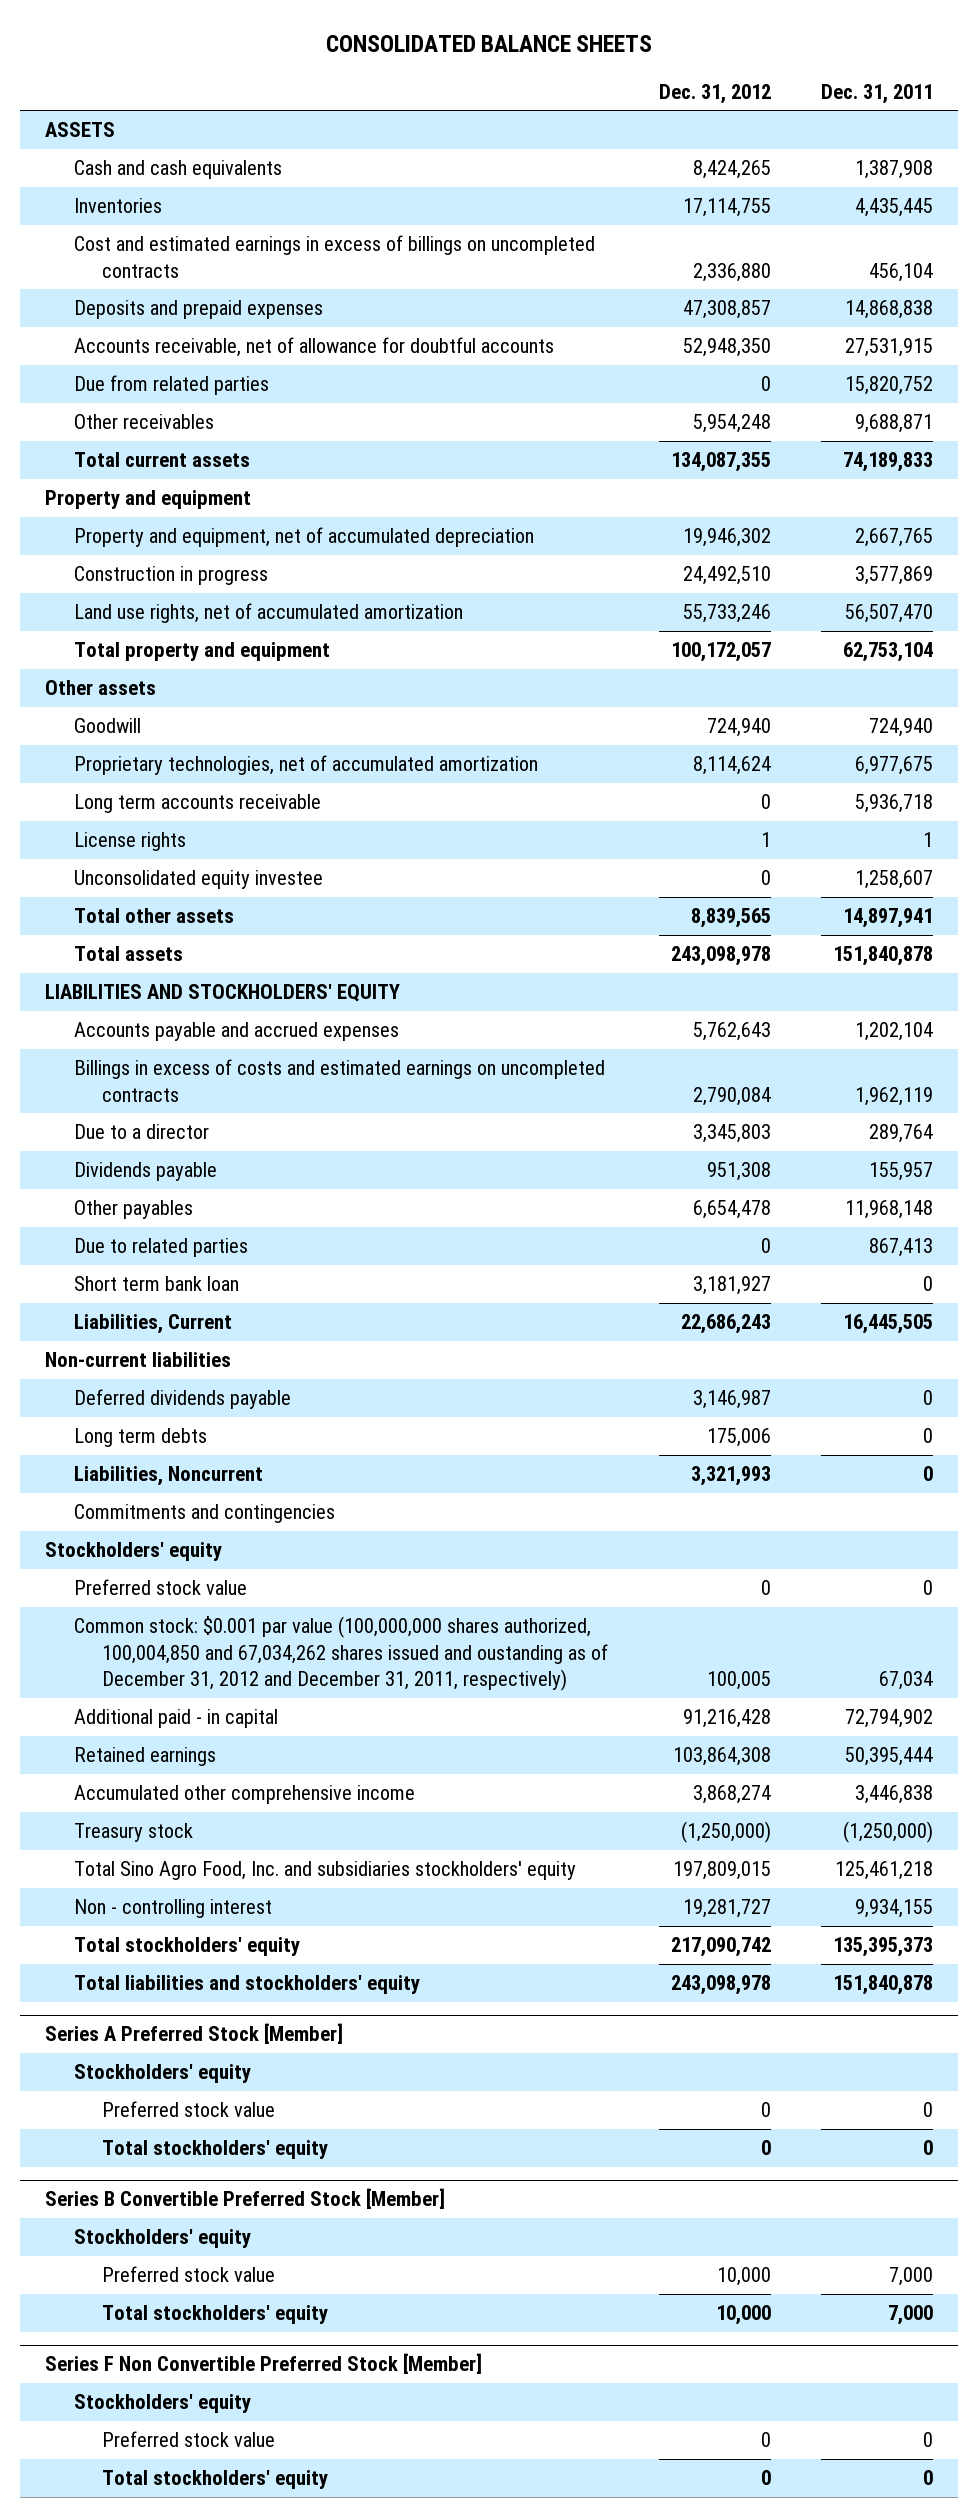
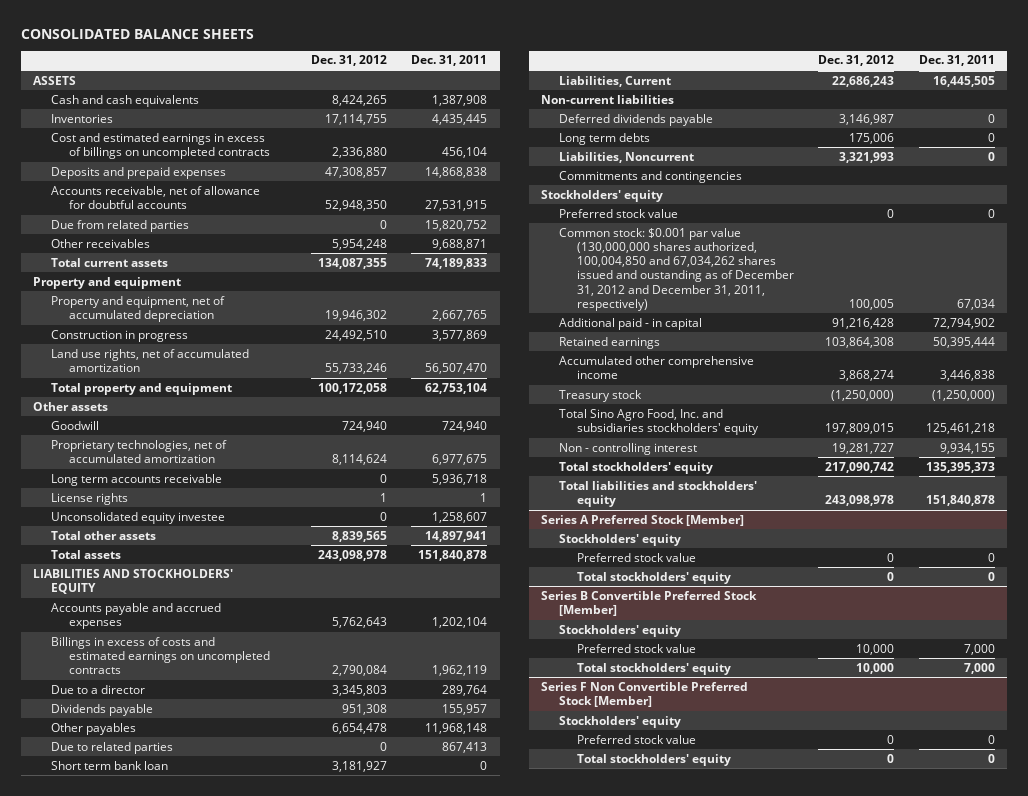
- Total property and equipment | 100,172,057 | 62,753,104
+ Total property and equipment | 100,172,058 | 62,753,104
- Common stock: $0.001 par value (100,000,000 shares authorized, 100,004,850 and 67,034,262 shares issued and oustanding as of December 31, 2012 and December 31, 2011, respectively) | 100,005 | 67,034
+ Common stock: $0.001 par value (130,000,000 shares authorized, 100,004,850 and 67,034,262 shares issued and oustanding as of December 31, 2012 and December 31, 2011, respectively) | 100,005 | 67,034

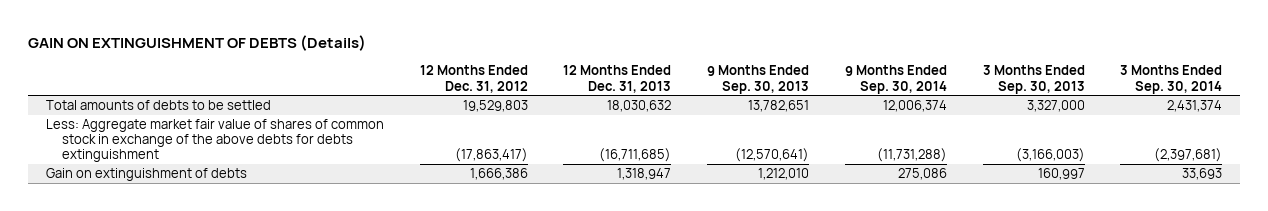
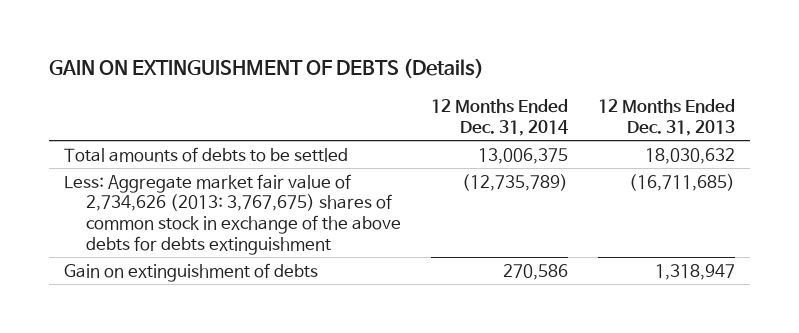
- | 12 Months Ended Dec. 31, 2012 | 12 Months Ended Dec. 31, 2013 | 9 Months Ended Sep. 30, 2013 | 9 Months Ended Sep. 30, 2014 | 3 Months Ended Sep. 30, 2013 | 3 Months Ended Sep. 30, 2014
+ | 12 Months Ended Dec. 31, 2014 | 12 Months Ended Dec. 31, 2013
- Less: Aggregate market fair value of shares of common stock in exchange of the above debts for debts extinguishment | (17,863,417) | (16,711,685) | (12,570,641) | (11,731,288) | (3,166,003) | (2,397,681)
+ Less: Aggregate market fair value of 2,734,626 (2013: 3,767,675) shares of common stock in exchange of the above debts for debts extinguishment | (12,735,789) | (16,711,685)

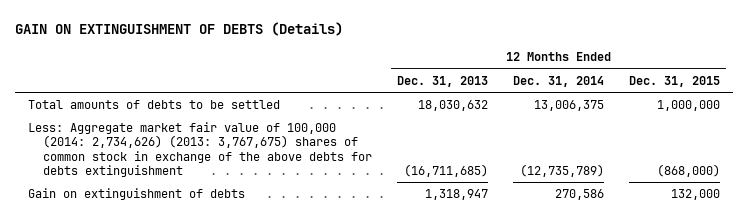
- | 12 Months Ended Dec. 31, 2014 | 12 Months Ended Dec. 31, 2013
+ | 12 Months Ended Dec. 31, 2013 | 12 Months Ended Dec. 31, 2014 | 12 Months Ended Dec. 31, 2015
- Less: Aggregate market fair value of 2,734,626 (2013: 3,767,675) shares of common stock in exchange of the above debts for debts extinguishment | (12,735,789) | (16,711,685)
+ Less: Aggregate market fair value of 100,000 (2014: 2,734,626) (2013: 3,767,675) shares of common stock in exchange of the above debts for debts extinguishment | (16,711,685) | (12,735,789) | (868,000)

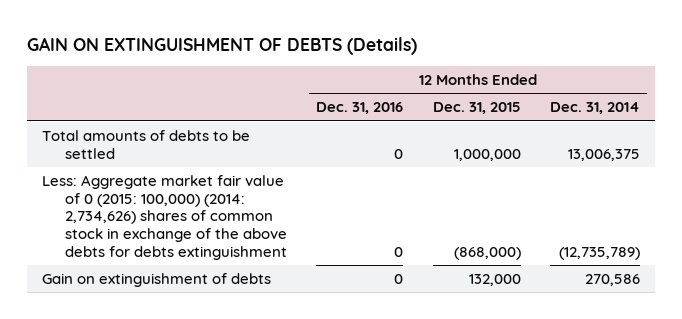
- | 12 Months Ended Dec. 31, 2013 | 12 Months Ended Dec. 31, 2014 | 12 Months Ended Dec. 31, 2015
+ | 12 Months Ended Dec. 31, 2016 | 12 Months Ended Dec. 31, 2015 | 12 Months Ended Dec. 31, 2014
- Less: Aggregate market fair value of 100,000 (2014: 2,734,626) (2013: 3,767,675) shares of common stock in exchange of the above debts for debts extinguishment | (16,711,685) | (12,735,789) | (868,000)
+ Less: Aggregate market fair value of 0 (2015: 100,000) (2014: 2,734,626) shares of common stock in exchange of the above debts for debts extinguishment | 0 | (868,000) | (12,735,789)

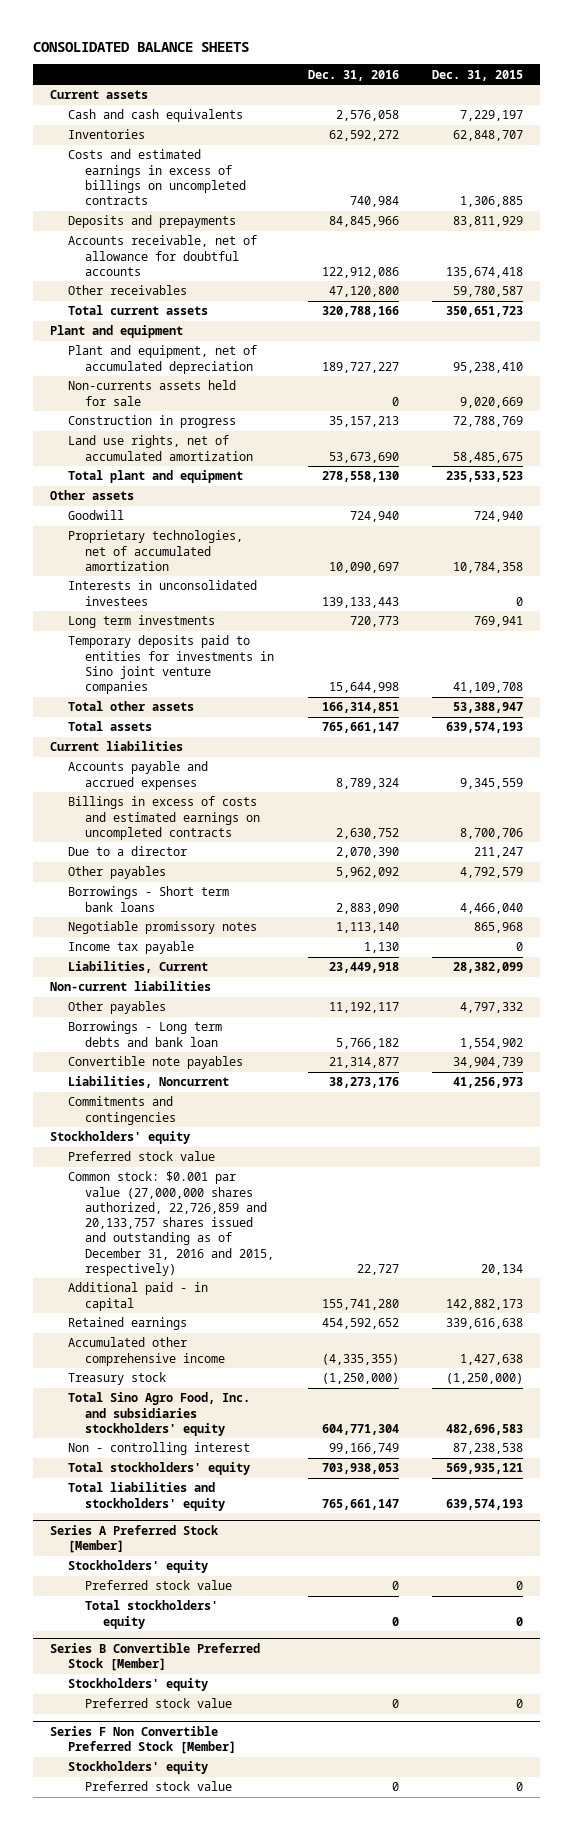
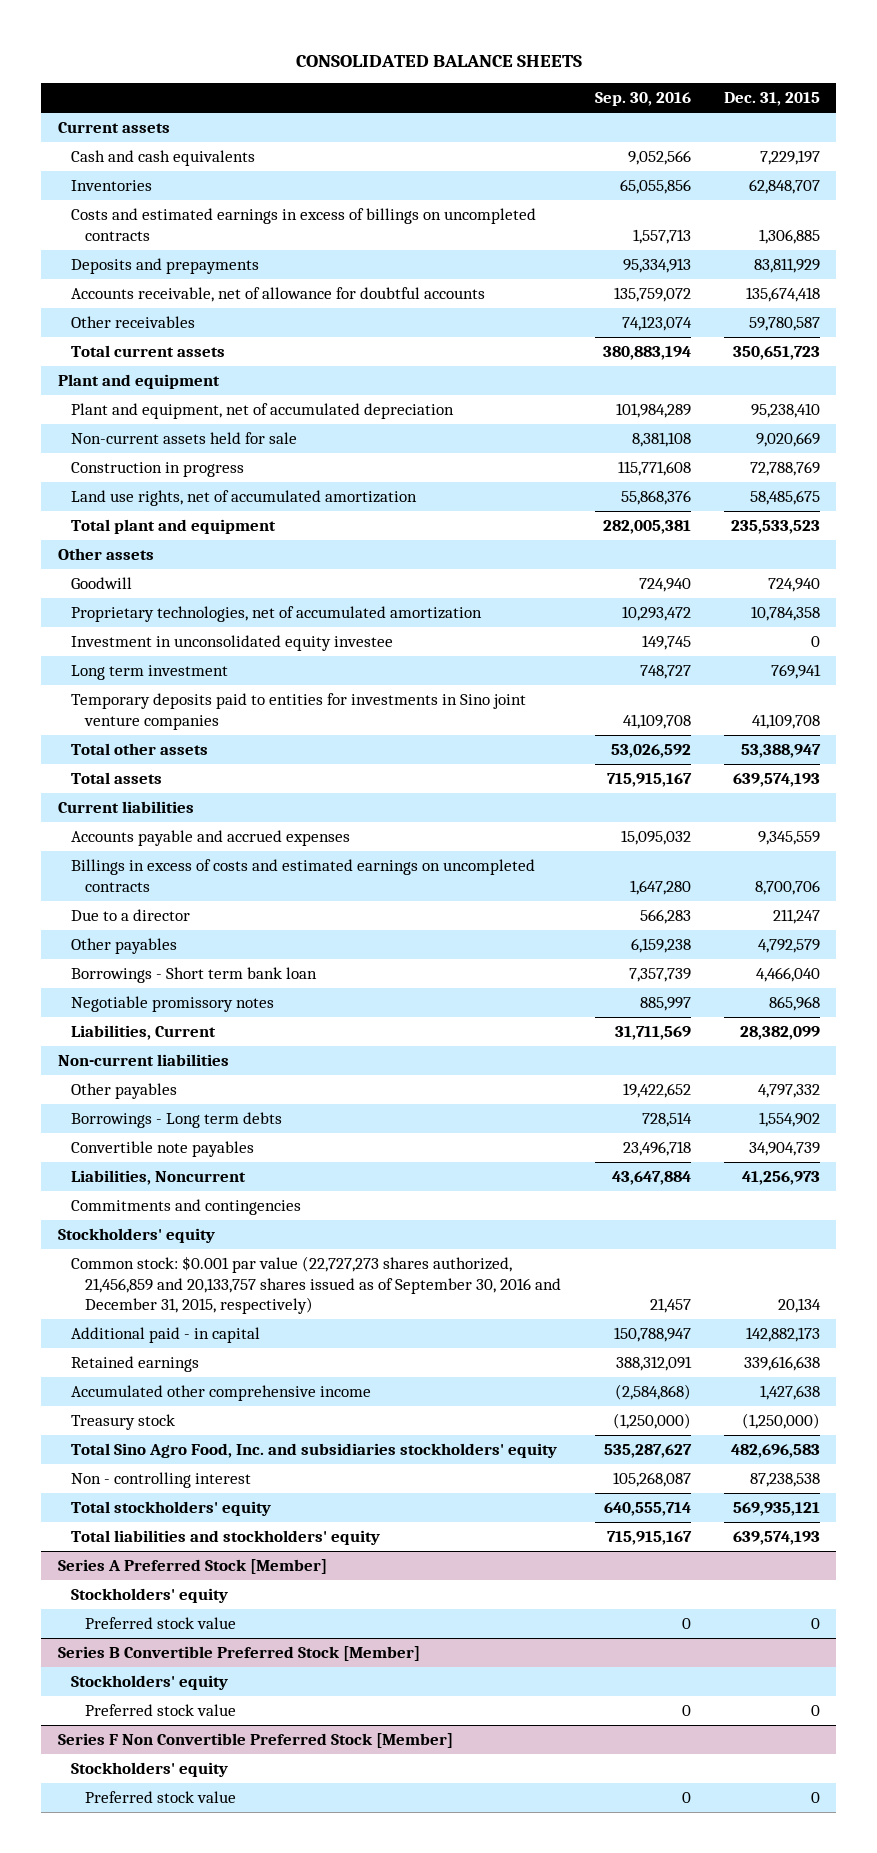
- | Dec. 31, 2016 | Dec. 31, 2015
+ | Sep. 30, 2016 | Dec. 31, 2015
- Non-currents assets held for sale | 0 | 9,020,669
+ Non-current assets held for sale | 8,381,108 | 9,020,669
- Interests in unconsolidated investees | 139,133,443 | 0
- Long term investments | 720,773 | 769,941
+ Investment in unconsolidated equity investee | 149,745 | 0
+ Long term investment | 748,727 | 769,941
- Borrowings - Short term bank loans | 2,883,090 | 4,466,040
+ Borrowings - Short term bank loan | 7,357,739 | 4,466,040
- Income tax payable | 1,130 | 0
- Borrowings - Long term debts and bank loan | 5,766,182 | 1,554,902
+ Borrowings - Long term debts | 728,514 | 1,554,902
- Preferred stock value
- Common stock: $0.001 par value (27,000,000 shares authorized, 22,726,859 and 20,133,757 shares issued and outstanding as of December 31, 2016 and 2015, respectively) | 22,727 | 20,134
+ Common stock: $0.001 par value (22,727,273 shares authorized, 21,456,859 and 20,133,757 shares issued as of September 30, 2016 and December 31, 2015, respectively) | 21,457 | 20,134
@ Series A Preferred Stock [Member]
- Total stockholders' equity | 0 | 0

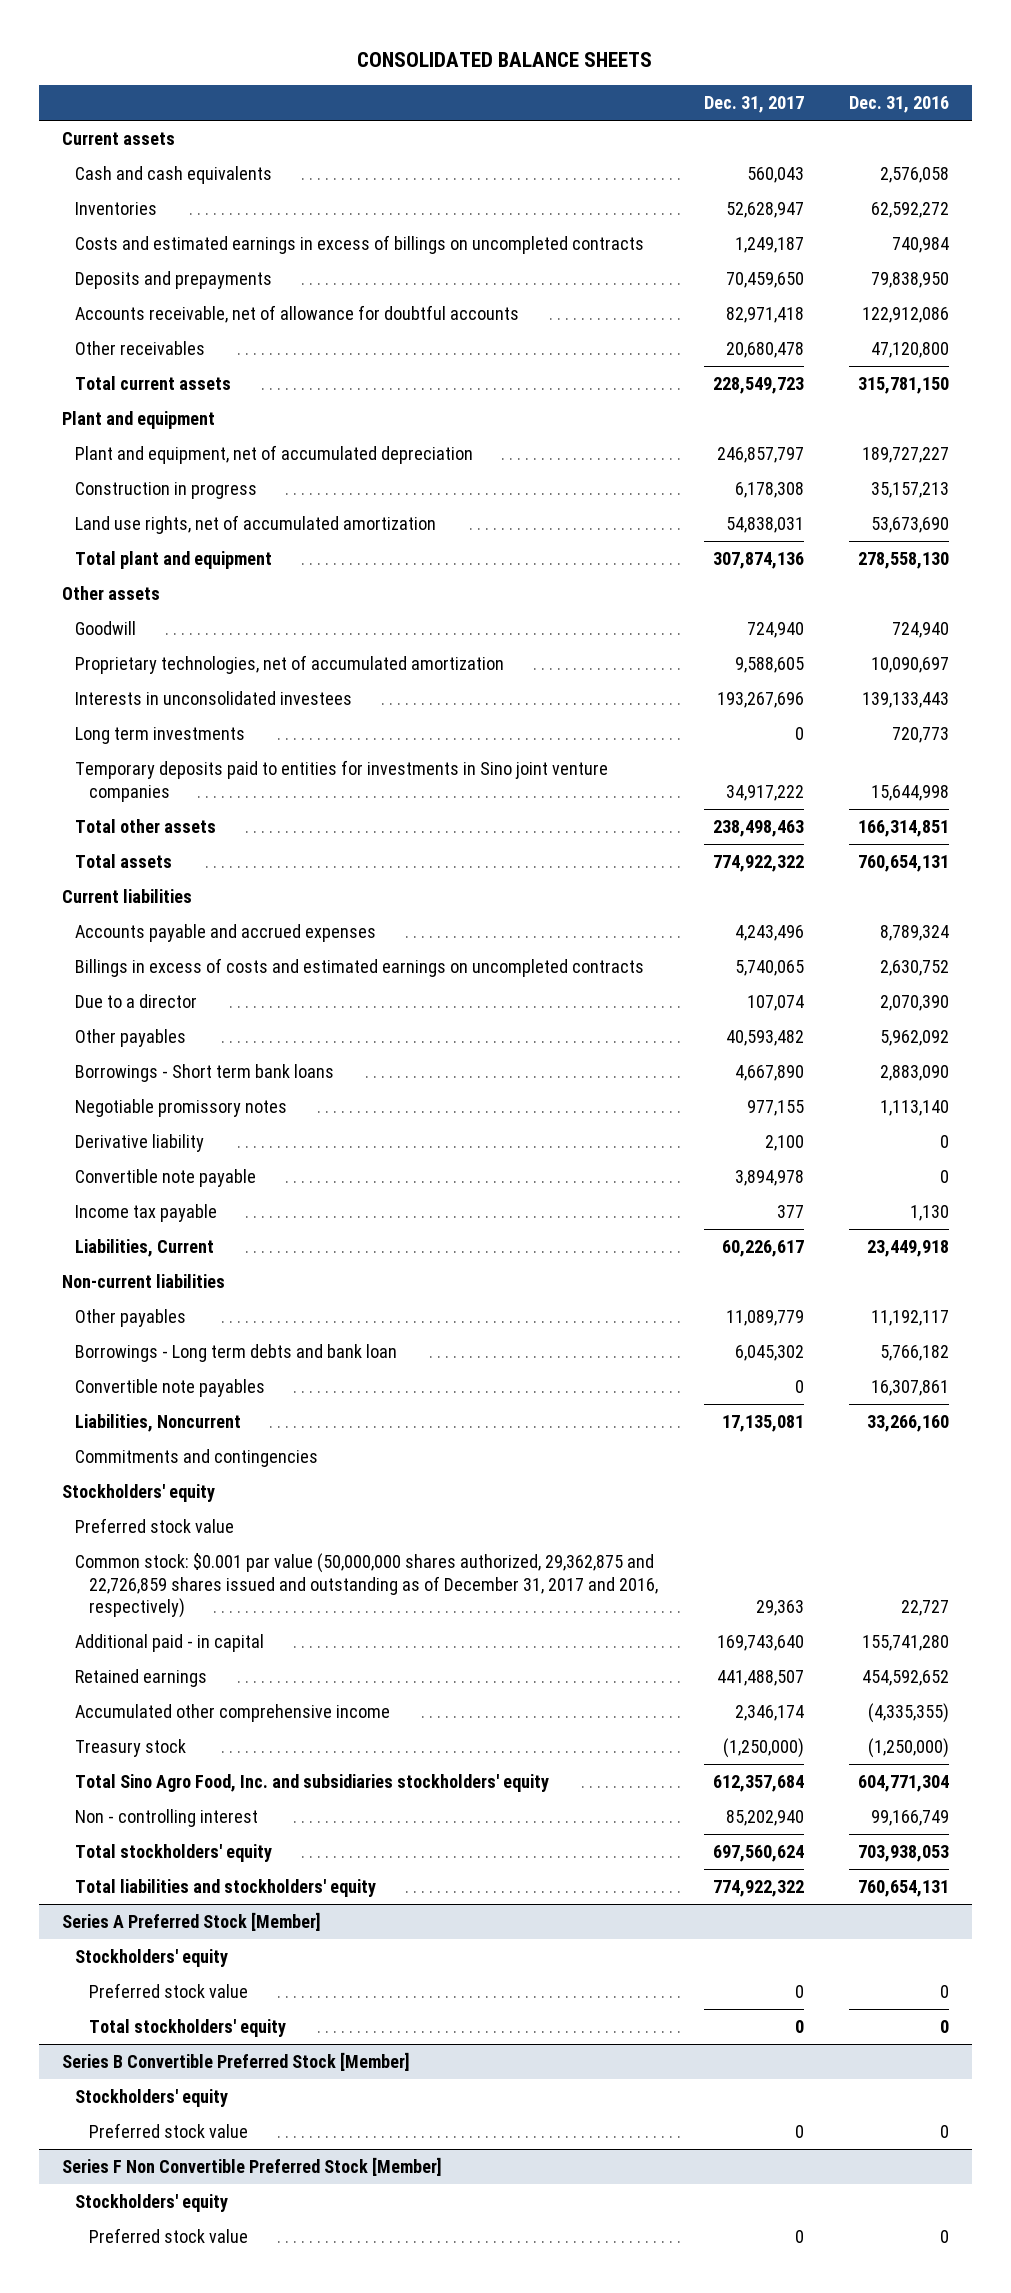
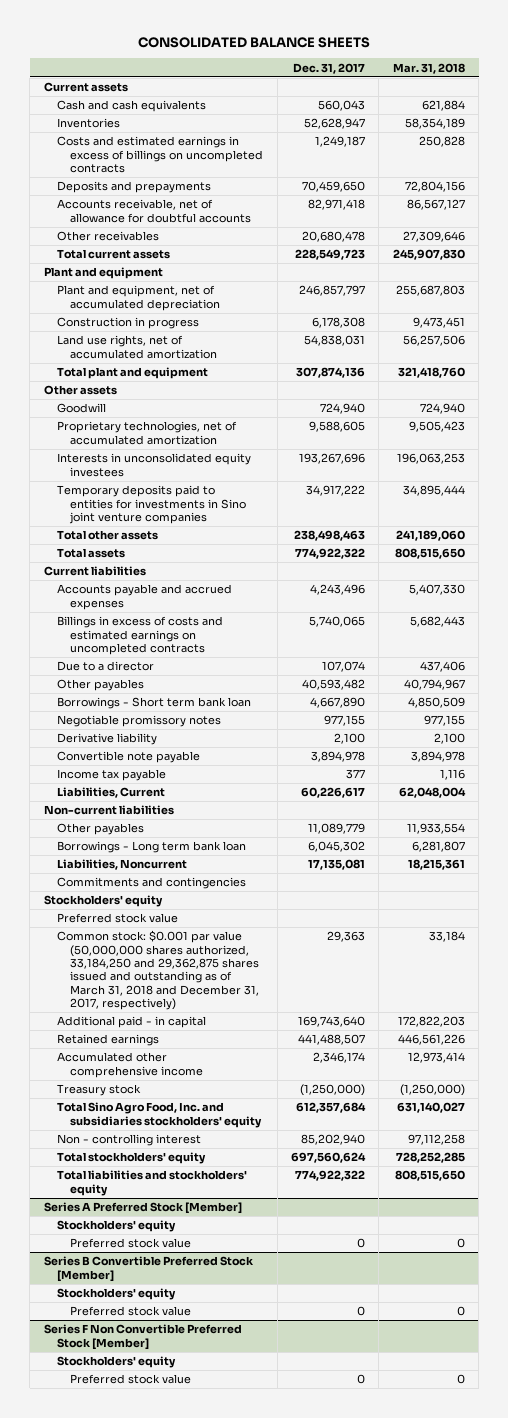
- | Dec. 31, 2017 | Dec. 31, 2016
+ | Dec. 31, 2017 | Mar. 31, 2018
- Interests in unconsolidated investees | 193,267,696 | 139,133,443
- Long term investments | 0 | 720,773
+ Interests in unconsolidated equity investees | 193,267,696 | 196,063,253
- Borrowings - Short term bank loans | 4,667,890 | 2,883,090
+ Borrowings - Short term bank loan | 4,667,890 | 4,850,509
- Borrowings - Long term debts and bank loan | 6,045,302 | 5,766,182
- Convertible note payables | 0 | 16,307,861
+ Borrowings - Long term bank loan | 6,045,302 | 6,281,807
- Common stock: $0.001 par value (50,000,000 shares authorized, 29,362,875 and 22,726,859 shares issued and outstanding as of December 31, 2017 and 2016, respectively) | 29,363 | 22,727
+ Common stock: $0.001 par value (50,000,000 shares authorized, 33,184,250 and 29,362,875 shares issued and outstanding as of March 31, 2018 and December 31, 2017, respectively) | 29,363 | 33,184
@ Series A Preferred Stock [Member]
- Total stockholders' equity | 0 | 0

